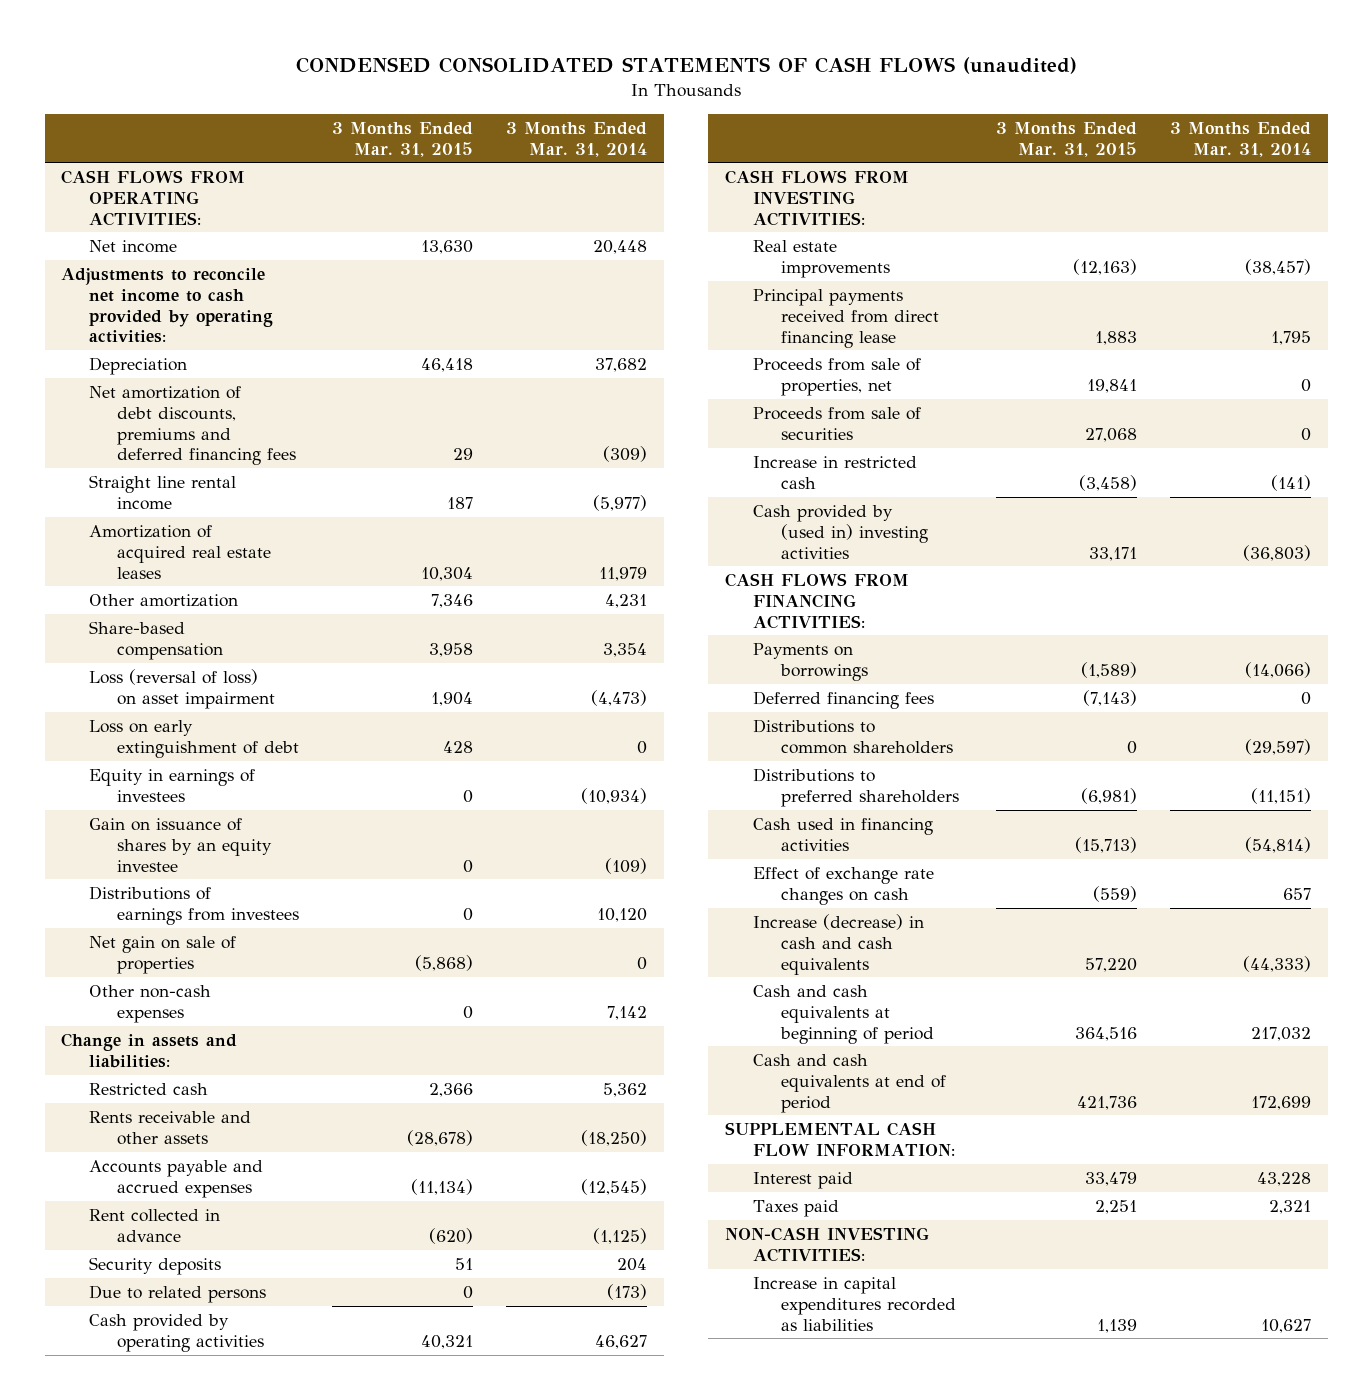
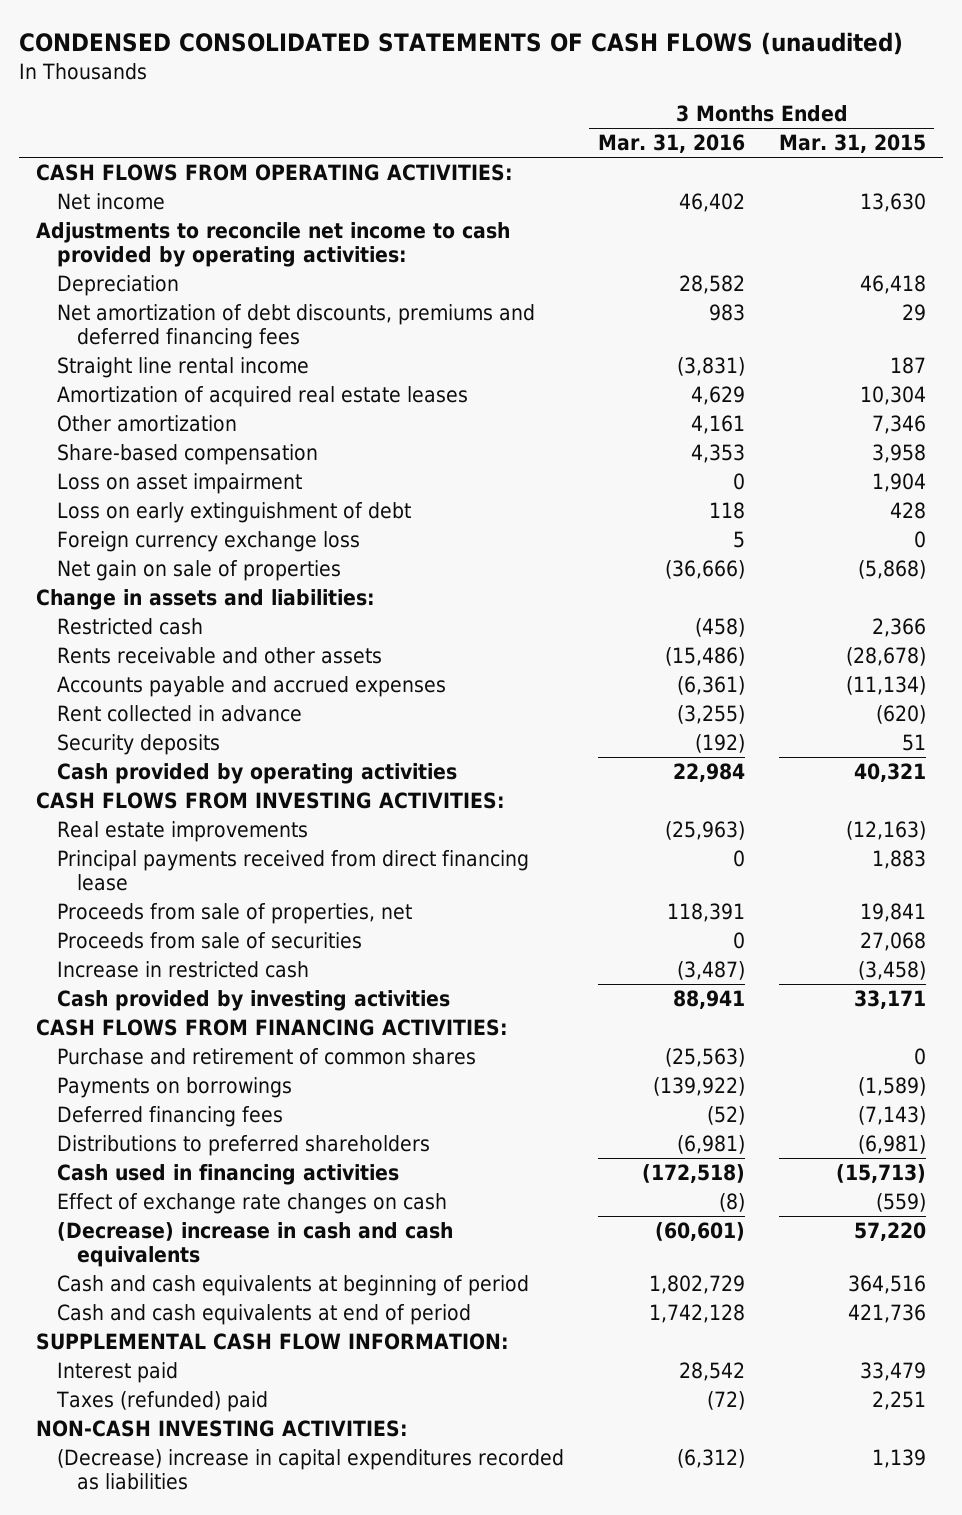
- | 3 Months Ended Mar. 31, 2015 | 3 Months Ended Mar. 31, 2014
+ | 3 Months Ended Mar. 31, 2016 | 3 Months Ended Mar. 31, 2015
- Loss (reversal of loss) on asset impairment | 1,904 | (4,473)
+ Loss on asset impairment | 0 | 1,904
- Equity in earnings of investees | 0 | (10,934)
- Gain on issuance of shares by an equity investee | 0 | (109)
- Distributions of earnings from investees | 0 | 10,120
+ Foreign currency exchange loss | 5 | 0
- Other non-cash expenses | 0 | 7,142
- Due to related persons | 0 | (173)
- Cash provided by (used in) investing activities | 33,171 | (36,803)
+ Cash provided by investing activities | 88,941 | 33,171
+ Purchase and retirement of common shares | (25,563) | 0
- Distributions to common shareholders | 0 | (29,597)
- Increase (decrease) in cash and cash equivalents | 57,220 | (44,333)
+ (Decrease) increase in cash and cash equivalents | (60,601) | 57,220
- Taxes paid | 2,251 | 2,321
+ Taxes (refunded) paid | (72) | 2,251
- Increase in capital expenditures recorded as liabilities | 1,139 | 10,627
+ (Decrease) increase in capital expenditures recorded as liabilities | (6,312) | 1,139

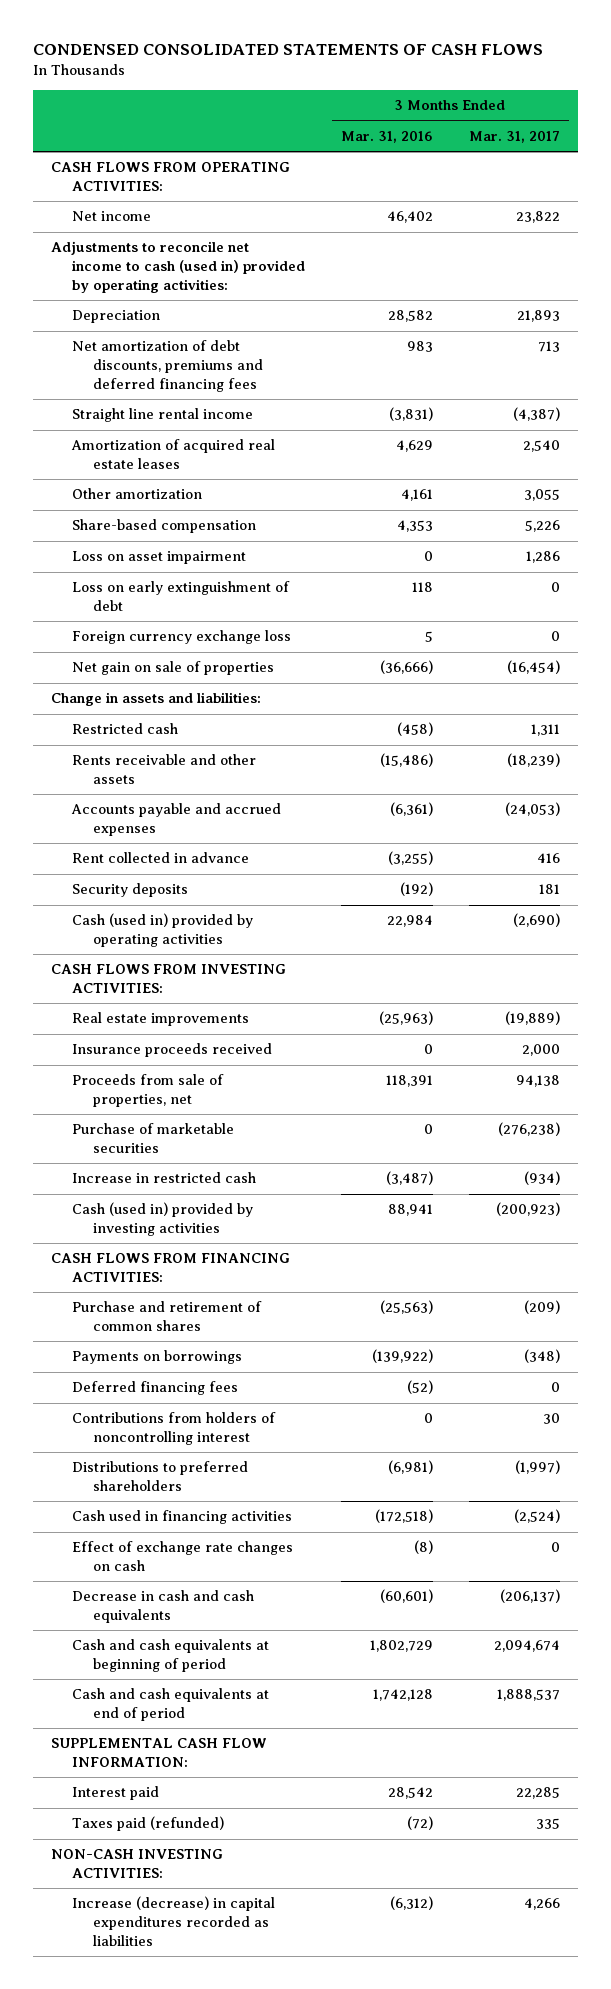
- CONDENSED CONSOLIDATED STATEMENTS OF CASH FLOWS (unaudited)
+ CONDENSED CONSOLIDATED STATEMENTS OF CASH FLOWS
- | 3 Months Ended Mar. 31, 2016 | 3 Months Ended Mar. 31, 2015
+ | 3 Months Ended Mar. 31, 2016 | 3 Months Ended Mar. 31, 2017
- Adjustments to reconcile net income to cash provided by operating activities:
+ Adjustments to reconcile net income to cash (used in) provided by operating activities:
- Cash provided by operating activities | 22,984 | 40,321
+ Cash (used in) provided by operating activities | 22,984 | (2,690)
- Principal payments received from direct financing lease | 0 | 1,883
+ Insurance proceeds received | 0 | 2,000
- Proceeds from sale of securities | 0 | 27,068
+ Purchase of marketable securities | 0 | (276,238)
- Cash provided by investing activities | 88,941 | 33,171
+ Cash (used in) provided by investing activities | 88,941 | (200,923)
+ Contributions from holders of noncontrolling interest | 0 | 30
- (Decrease) increase in cash and cash equivalents | (60,601) | 57,220
+ Decrease in cash and cash equivalents | (60,601) | (206,137)
- Taxes (refunded) paid | (72) | 2,251
+ Taxes paid (refunded) | (72) | 335
- (Decrease) increase in capital expenditures recorded as liabilities | (6,312) | 1,139
+ Increase (decrease) in capital expenditures recorded as liabilities | (6,312) | 4,266

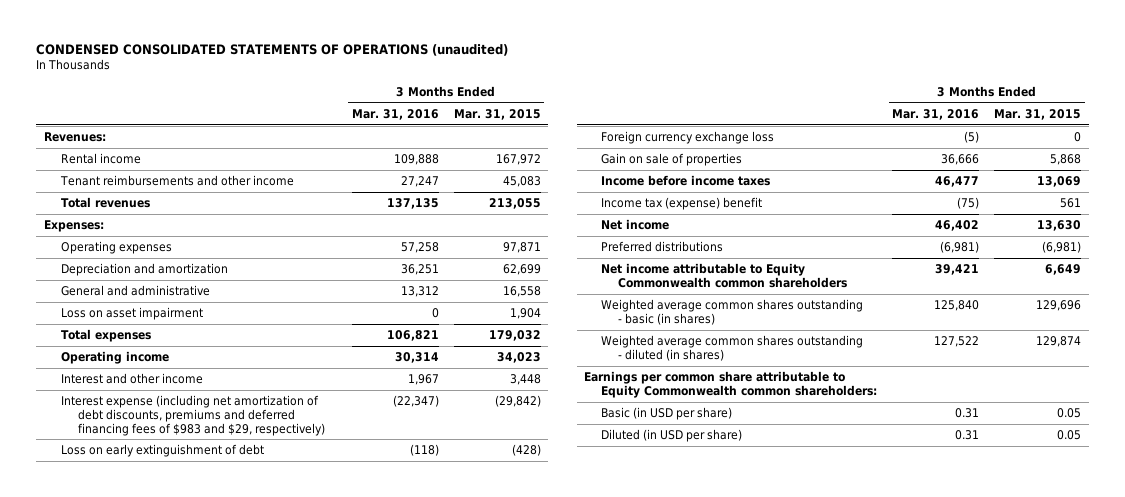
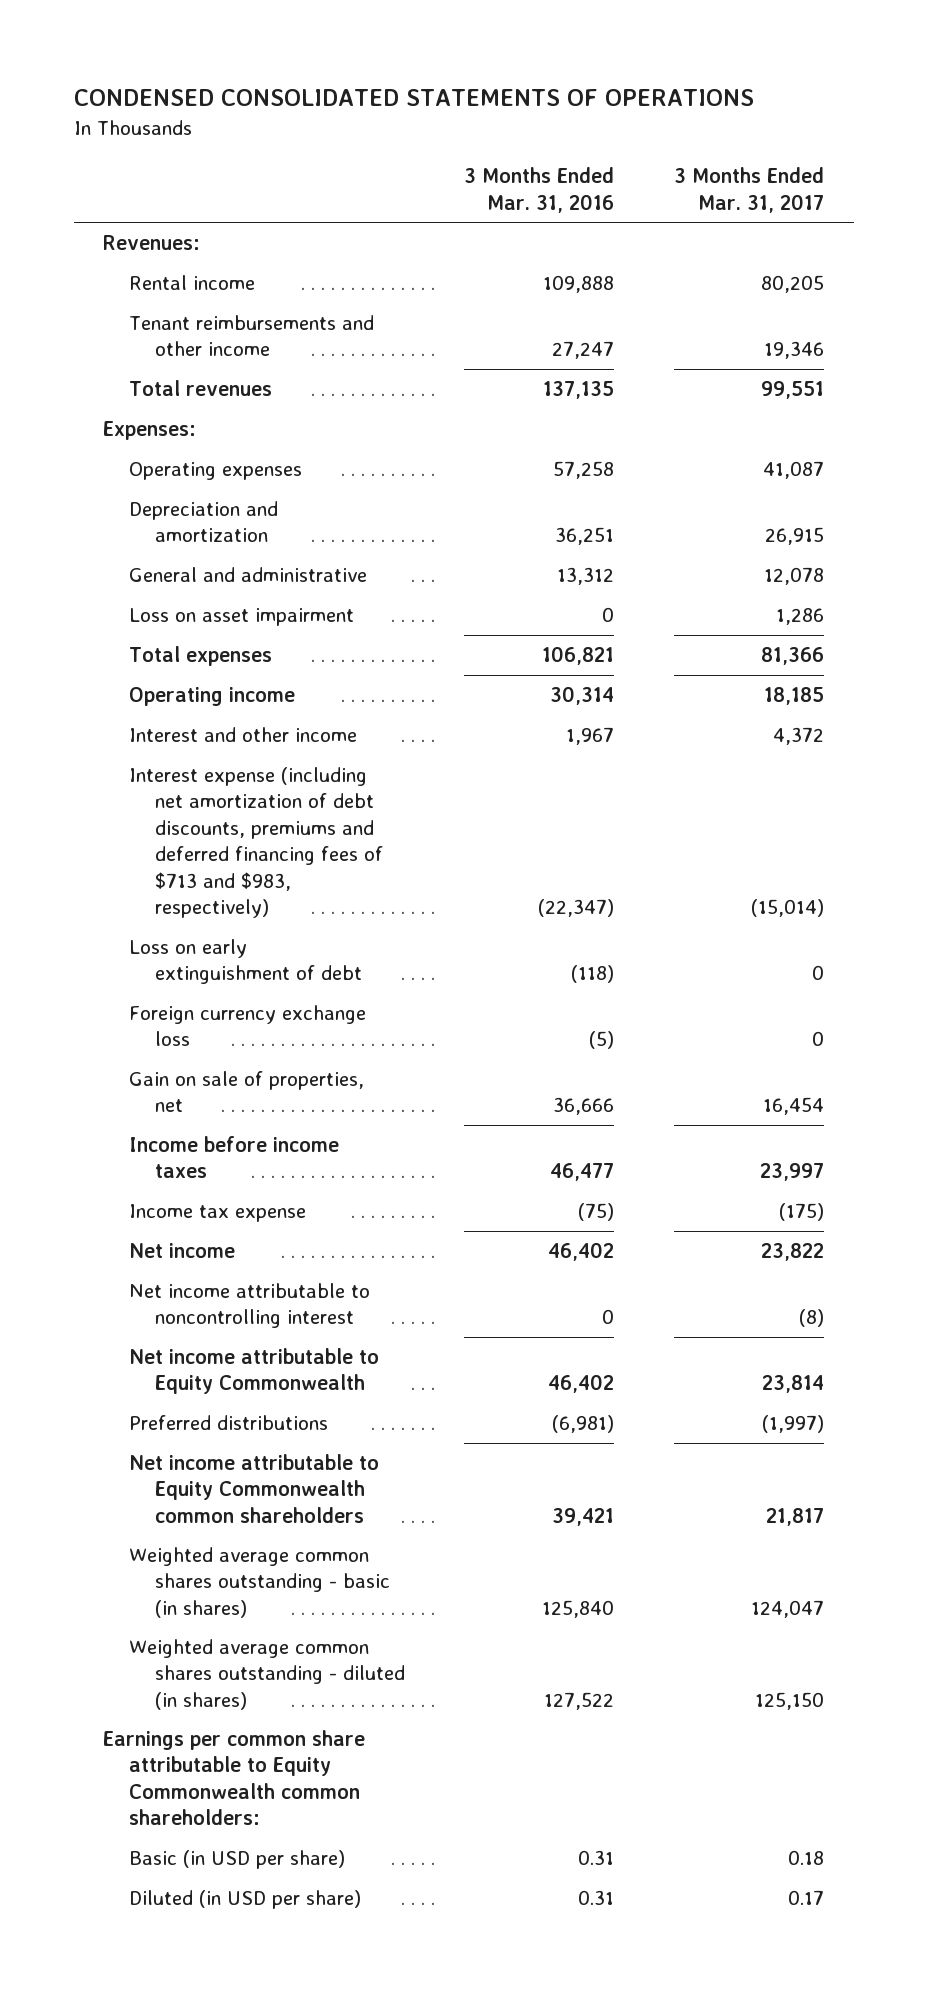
- CONDENSED CONSOLIDATED STATEMENTS OF OPERATIONS (unaudited)
+ CONDENSED CONSOLIDATED STATEMENTS OF OPERATIONS
- | 3 Months Ended Mar. 31, 2016 | 3 Months Ended Mar. 31, 2015
+ | 3 Months Ended Mar. 31, 2016 | 3 Months Ended Mar. 31, 2017
- Interest expense (including net amortization of debt discounts, premiums and deferred financing fees of $983 and $29, respectively) | (22,347) | (29,842)
+ Interest expense (including net amortization of debt discounts, premiums and deferred financing fees of $713 and $983, respectively) | (22,347) | (15,014)
- Gain on sale of properties | 36,666 | 5,868
+ Gain on sale of properties, net | 36,666 | 16,454
- Income tax (expense) benefit | (75) | 561
+ Income tax expense | (75) | (175)
+ Net income attributable to noncontrolling interest | 0 | (8)
+ Net income attributable to Equity Commonwealth | 46,402 | 23,814

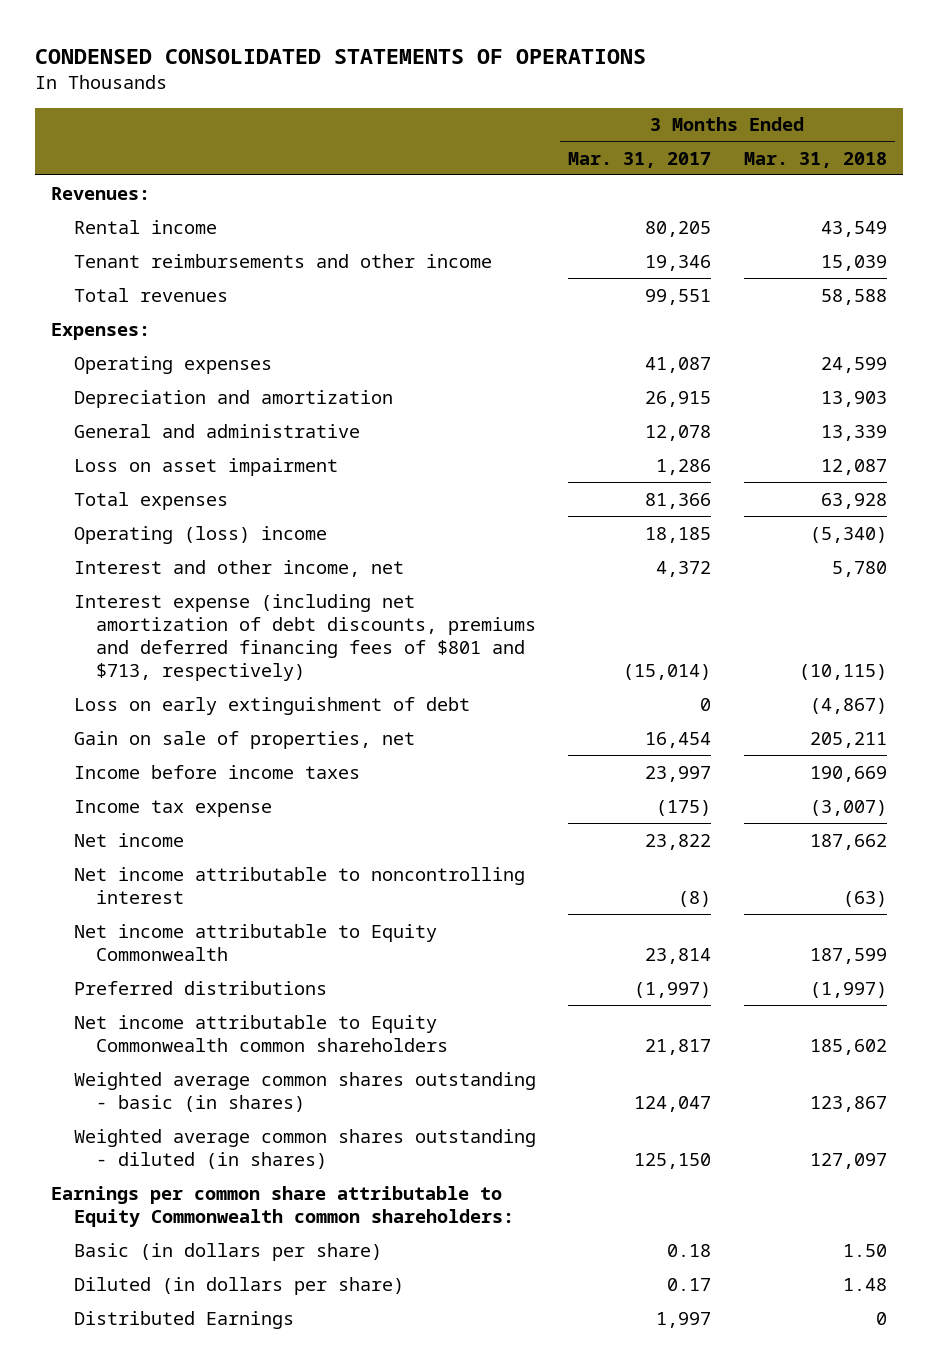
- | 3 Months Ended Mar. 31, 2016 | 3 Months Ended Mar. 31, 2017
+ | 3 Months Ended Mar. 31, 2017 | 3 Months Ended Mar. 31, 2018
- Operating income | 30,314 | 18,185
- Interest and other income | 1,967 | 4,372
- Interest expense (including net amortization of debt discounts, premiums and deferred financing fees of $713 and $983, respectively) | (22,347) | (15,014)
+ Operating (loss) income | 18,185 | (5,340)
+ Interest and other income, net | 4,372 | 5,780
+ Interest expense (including net amortization of debt discounts, premiums and deferred financing fees of $801 and $713, respectively) | (15,014) | (10,115)
- Foreign currency exchange loss | (5) | 0
- Basic (in USD per share) | 0.31 | 0.18
- Diluted (in USD per share) | 0.31 | 0.17
+ Basic (in dollars per share) | 0.18 | 1.50
+ Diluted (in dollars per share) | 0.17 | 1.48
+ Distributed Earnings | 1,997 | 0

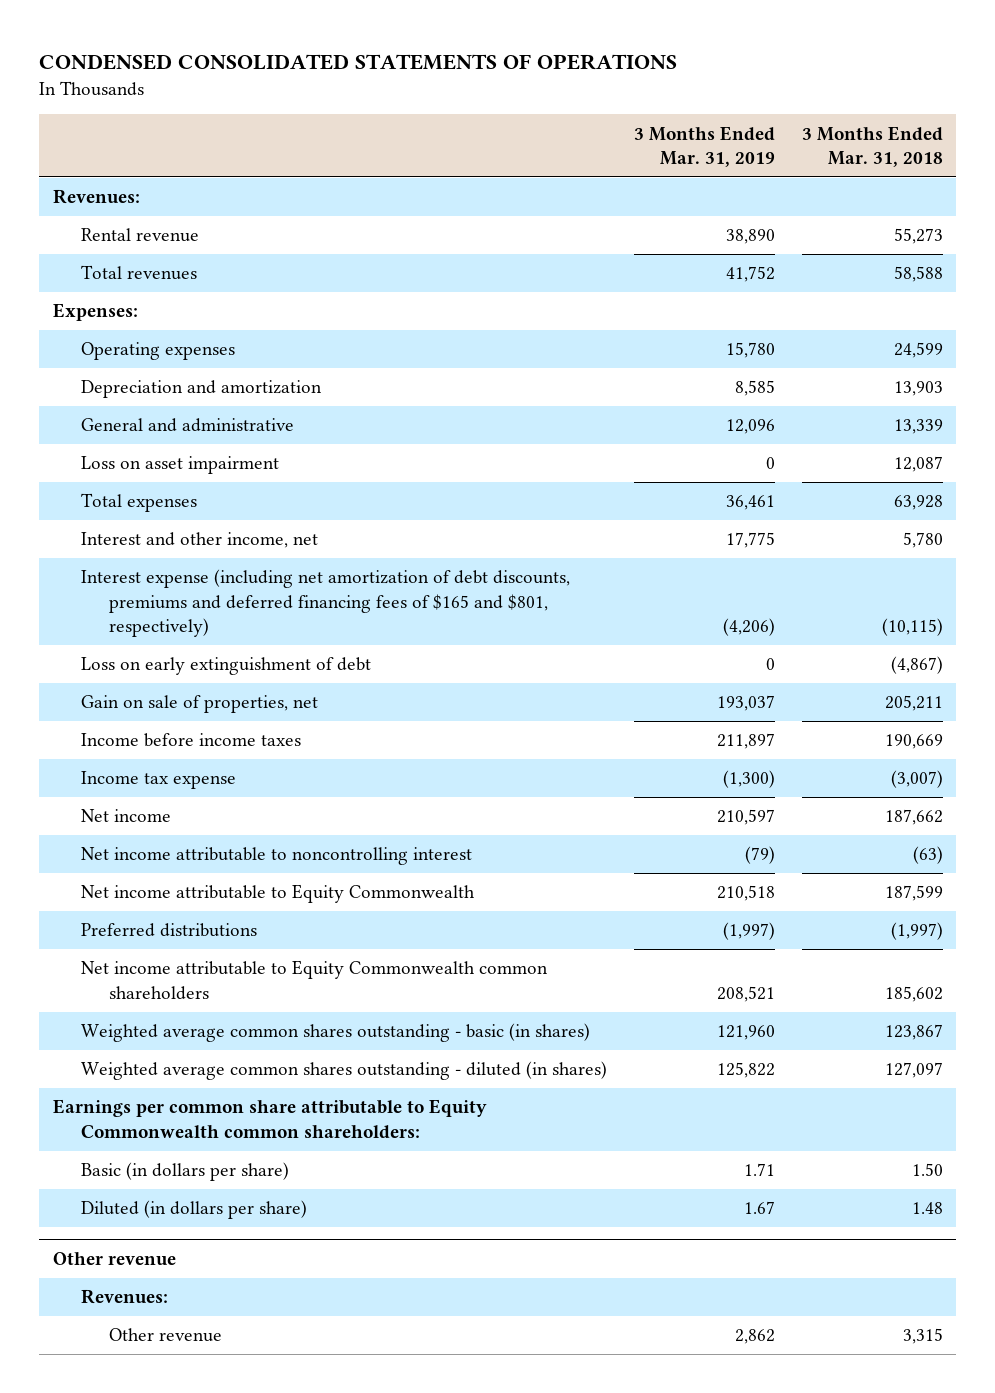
- | 3 Months Ended Mar. 31, 2017 | 3 Months Ended Mar. 31, 2018
+ | 3 Months Ended Mar. 31, 2019 | 3 Months Ended Mar. 31, 2018
- Rental income | 80,205 | 43,549
- Tenant reimbursements and other income | 19,346 | 15,039
+ Rental revenue | 38,890 | 55,273
- Operating (loss) income | 18,185 | (5,340)
- Interest expense (including net amortization of debt discounts, premiums and deferred financing fees of $801 and $713, respectively) | (15,014) | (10,115)
+ Interest expense (including net amortization of debt discounts, premiums and deferred financing fees of $165 and $801, respectively) | (4,206) | (10,115)
- Distributed Earnings | 1,997 | 0
+ Other revenue
+ Revenues:
+ Other revenue | 2,862 | 3,315

